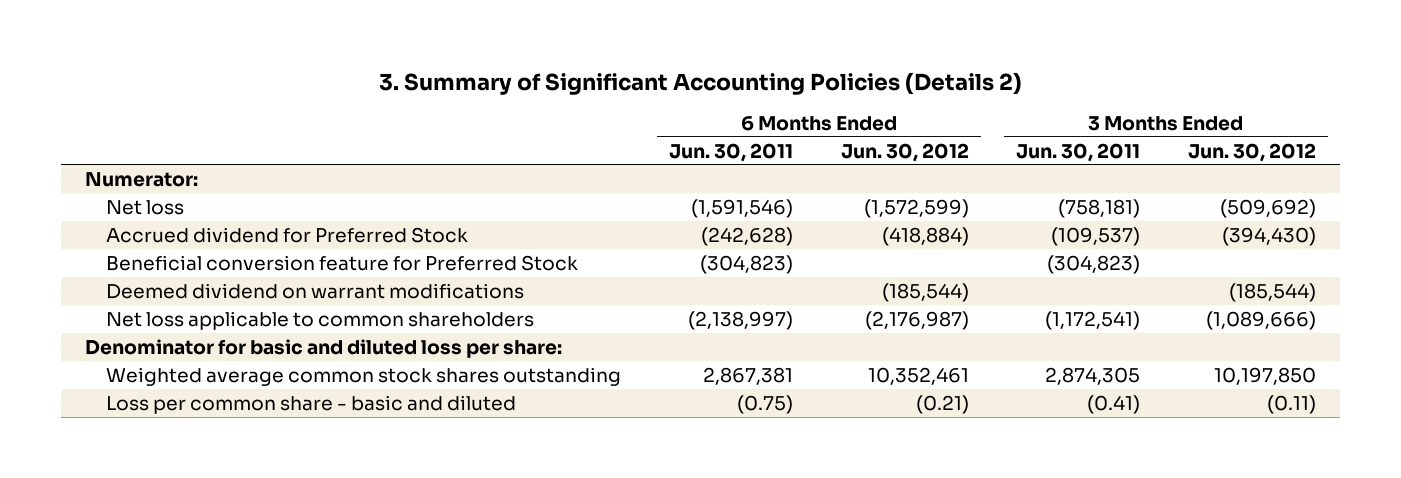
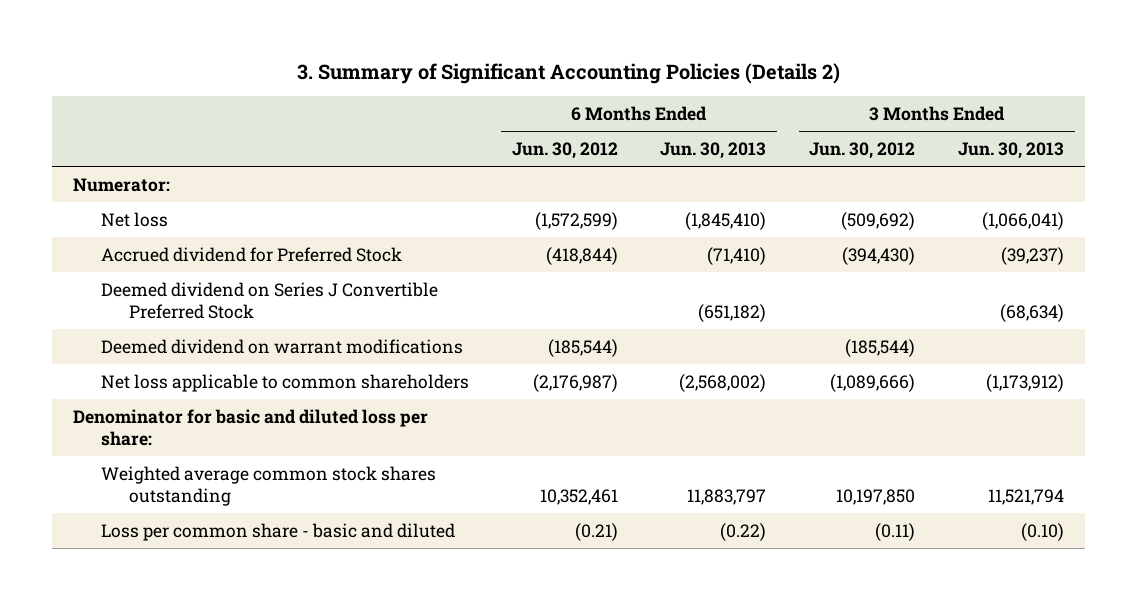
- | 6 Months Ended Jun. 30, 2011 | 6 Months Ended Jun. 30, 2012 | 3 Months Ended Jun. 30, 2011 | 3 Months Ended Jun. 30, 2012
+ | 6 Months Ended Jun. 30, 2012 | 6 Months Ended Jun. 30, 2013 | 3 Months Ended Jun. 30, 2012 | 3 Months Ended Jun. 30, 2013
- Accrued dividend for Preferred Stock | (242,628) | (418,884) | (109,537) | (394,430)
- Beneficial conversion feature for Preferred Stock | (304,823) | | (304,823) |
+ Accrued dividend for Preferred Stock | (418,844) | (71,410) | (394,430) | (39,237)
+ Deemed dividend on Series J Convertible Preferred Stock | | (651,182) | | (68,634)

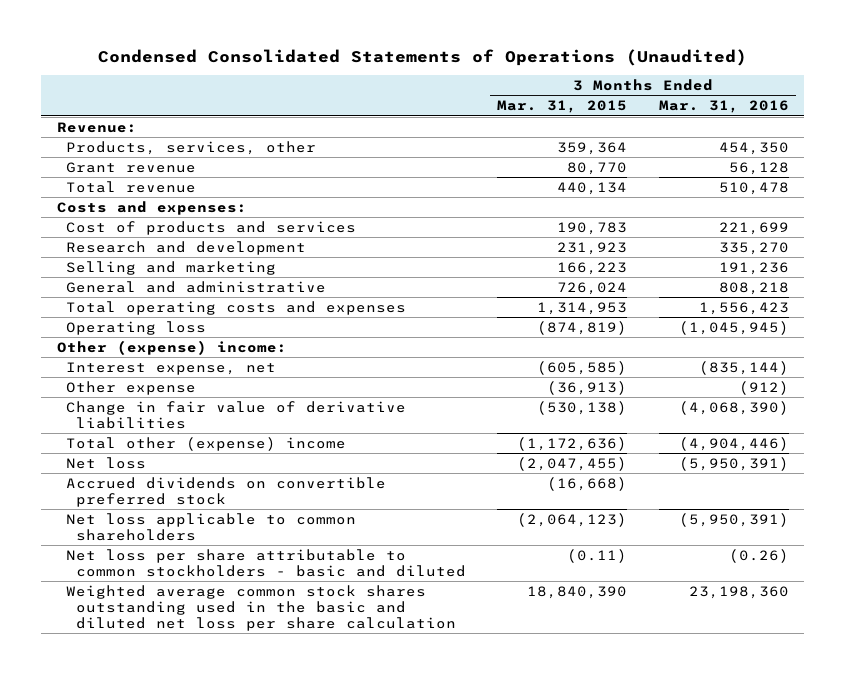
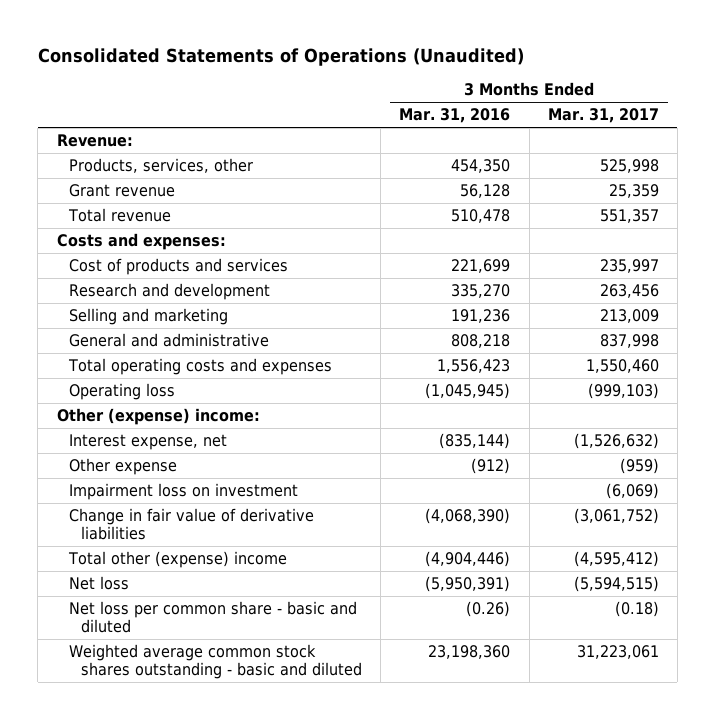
- Condensed Consolidated Statements of Operations (Unaudited)
+ Consolidated Statements of Operations (Unaudited)
- | 3 Months Ended Mar. 31, 2015 | 3 Months Ended Mar. 31, 2016
+ | 3 Months Ended Mar. 31, 2016 | 3 Months Ended Mar. 31, 2017
+ Impairment loss on investment | | (6,069)
- Accrued dividends on convertible preferred stock | (16,668) |
- Net loss applicable to common shareholders | (2,064,123) | (5,950,391)
- Net loss per share attributable to common stockholders - basic and diluted | (0.11) | (0.26)
- Weighted average common stock shares outstanding used in the basic and diluted net loss per share calculation | 18,840,390 | 23,198,360
+ Net loss per common share - basic and diluted | (0.26) | (0.18)
+ Weighted average common stock shares outstanding - basic and diluted | 23,198,360 | 31,223,061

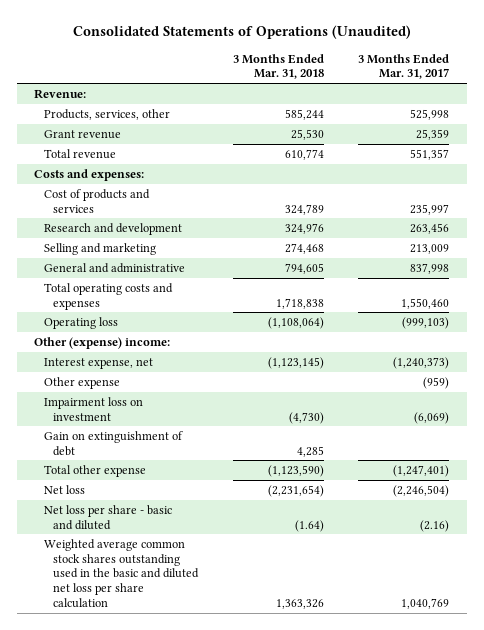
- | 3 Months Ended Mar. 31, 2016 | 3 Months Ended Mar. 31, 2017
+ | 3 Months Ended Mar. 31, 2018 | 3 Months Ended Mar. 31, 2017
- Interest expense, net | (835,144) | (1,526,632)
+ Interest expense, net | (1,123,145) | (1,240,373)
- Change in fair value of derivative liabilities | (4,068,390) | (3,061,752)
- Total other (expense) income | (4,904,446) | (4,595,412)
- Net loss | (5,950,391) | (5,594,515)
- Net loss per common share - basic and diluted | (0.26) | (0.18)
- Weighted average common stock shares outstanding - basic and diluted | 23,198,360 | 31,223,061
+ Gain on extinguishment of debt | 4,285 |
+ Total other expense | (1,123,590) | (1,247,401)
+ Net loss | (2,231,654) | (2,246,504)
+ Net loss per share - basic and diluted | (1.64) | (2.16)
+ Weighted average common stock shares outstanding used in the basic and diluted net loss per share calculation | 1,363,326 | 1,040,769

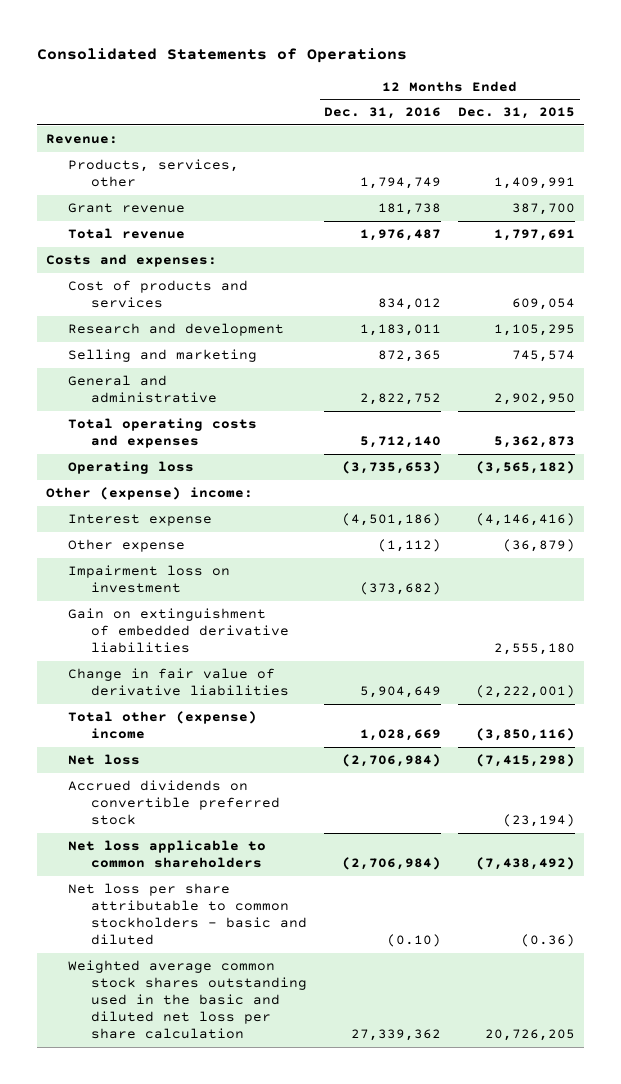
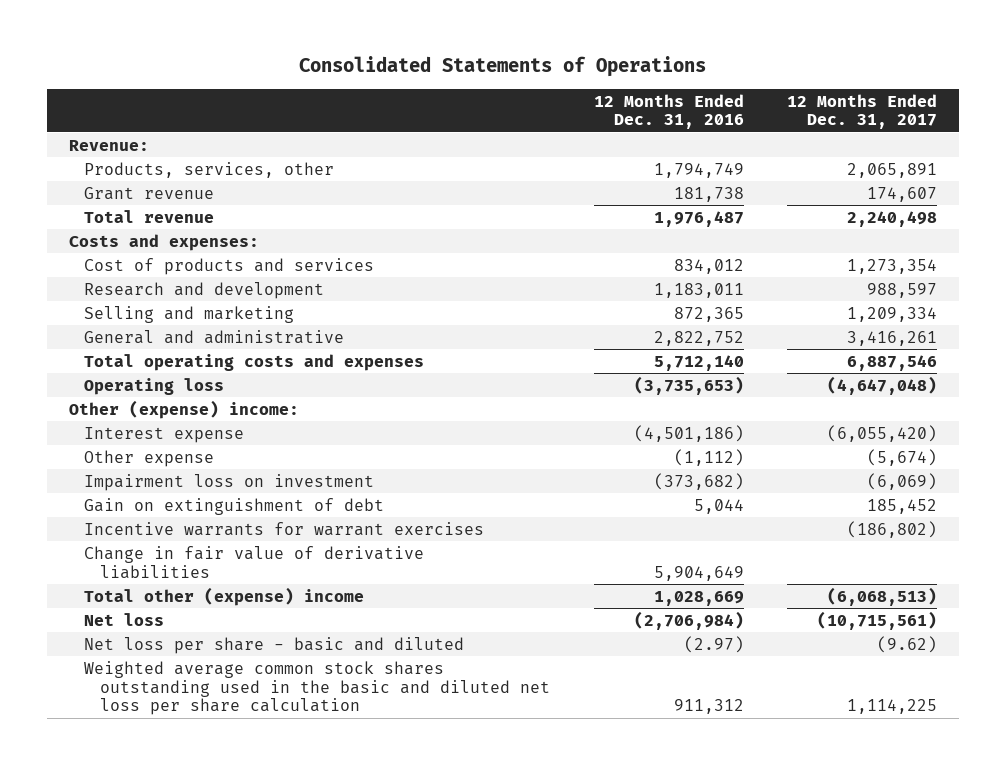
- | 12 Months Ended Dec. 31, 2016 | 12 Months Ended Dec. 31, 2015
+ | 12 Months Ended Dec. 31, 2016 | 12 Months Ended Dec. 31, 2017
- Gain on extinguishment of embedded derivative liabilities | | 2,555,180
+ Gain on extinguishment of debt | 5,044 | 185,452
+ Incentive warrants for warrant exercises | | (186,802)
- Accrued dividends on convertible preferred stock | | (23,194)
- Net loss applicable to common shareholders | (2,706,984) | (7,438,492)
- Net loss per share attributable to common stockholders - basic and diluted | (0.10) | (0.36)
- Weighted average common stock shares outstanding used in the basic and diluted net loss per share calculation | 27,339,362 | 20,726,205
+ Net loss per share - basic and diluted | (2.97) | (9.62)
+ Weighted average common stock shares outstanding used in the basic and diluted net loss per share calculation | 911,312 | 1,114,225

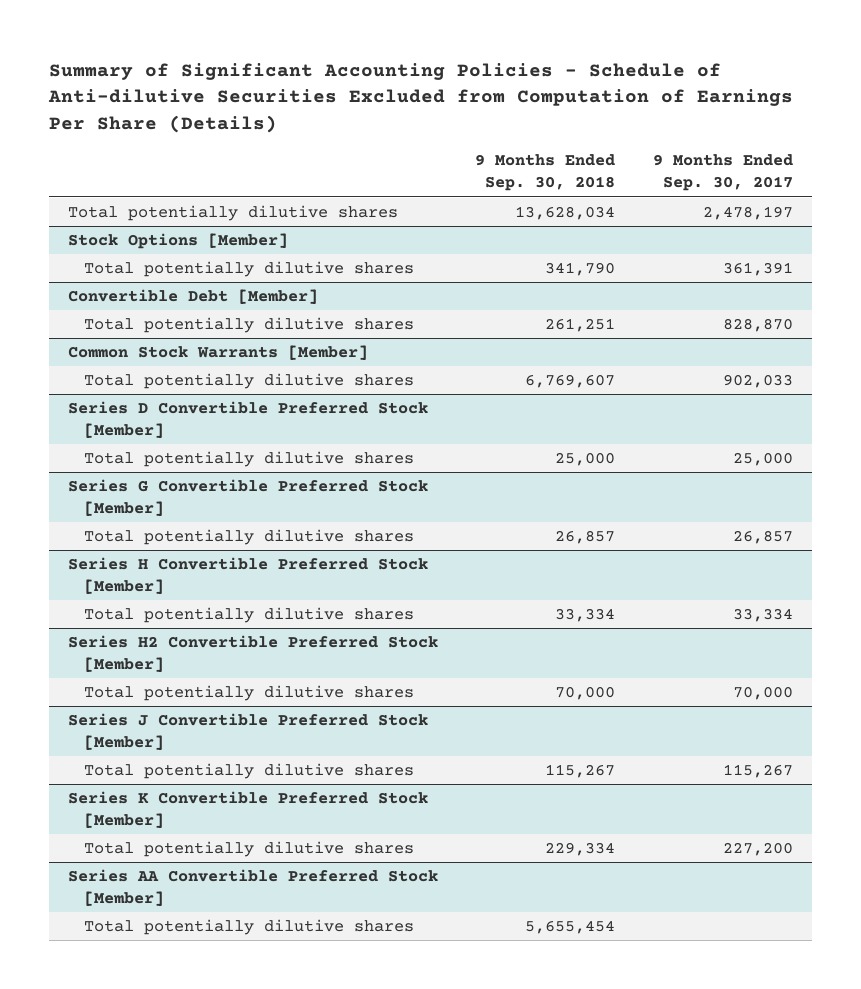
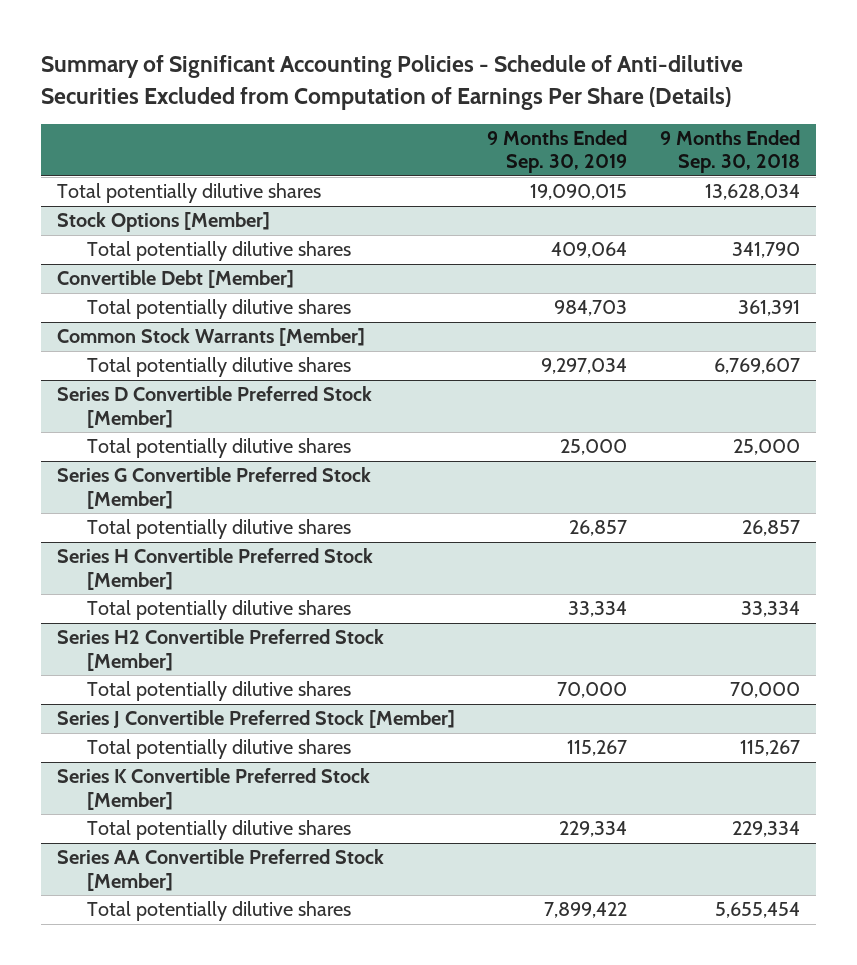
- | 9 Months Ended Sep. 30, 2018 | 9 Months Ended Sep. 30, 2017
+ | 9 Months Ended Sep. 30, 2019 | 9 Months Ended Sep. 30, 2018
@ Convertible Debt [Member]
- Total potentially dilutive shares | 261,251 | 828,870
+ Total potentially dilutive shares | 984,703 | 361,391

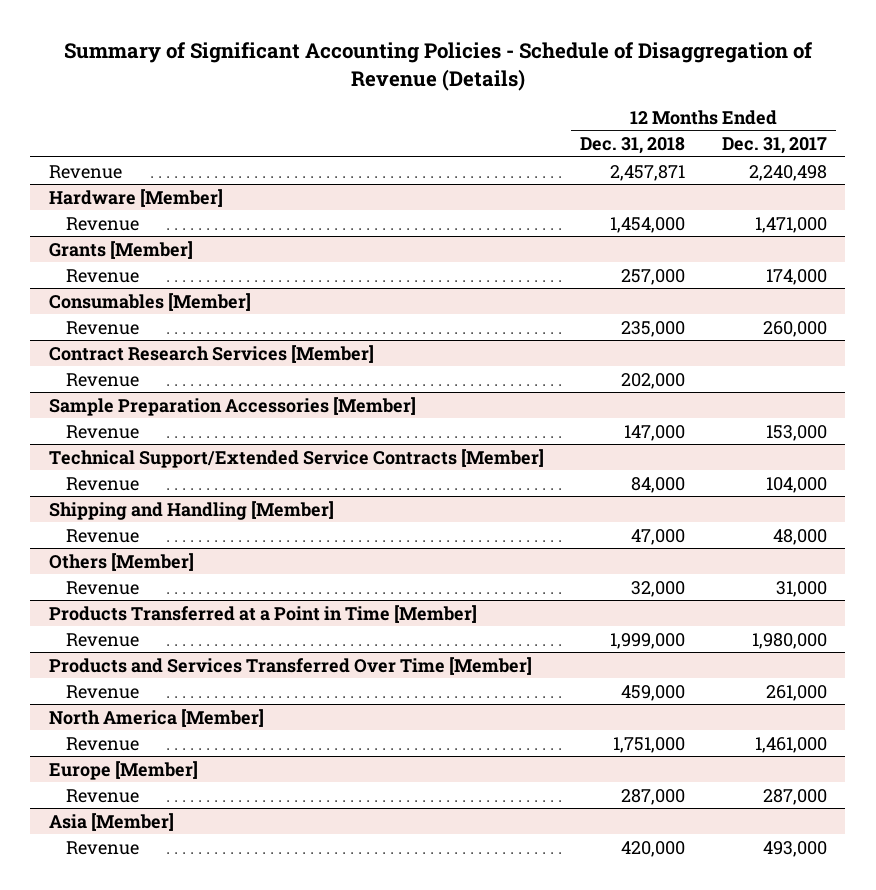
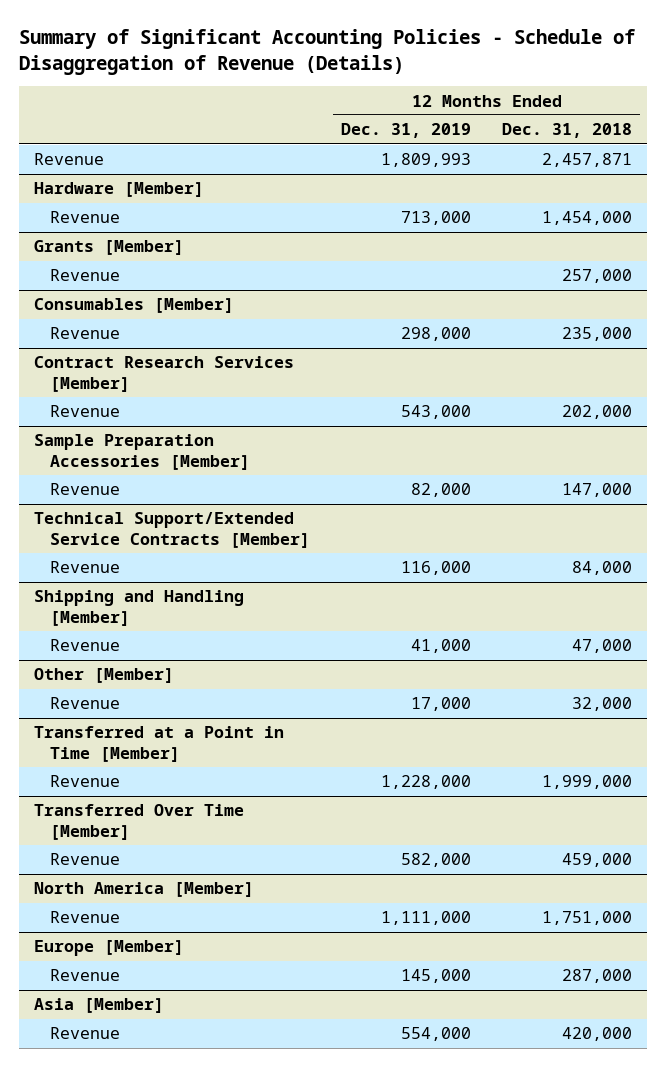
- | 12 Months Ended Dec. 31, 2018 | 12 Months Ended Dec. 31, 2017
+ | 12 Months Ended Dec. 31, 2019 | 12 Months Ended Dec. 31, 2018
- Others [Member]
+ Other [Member]
- Products Transferred at a Point in Time [Member]
+ Transferred at a Point in Time [Member]
- Products and Services Transferred Over Time [Member]
+ Transferred Over Time [Member]

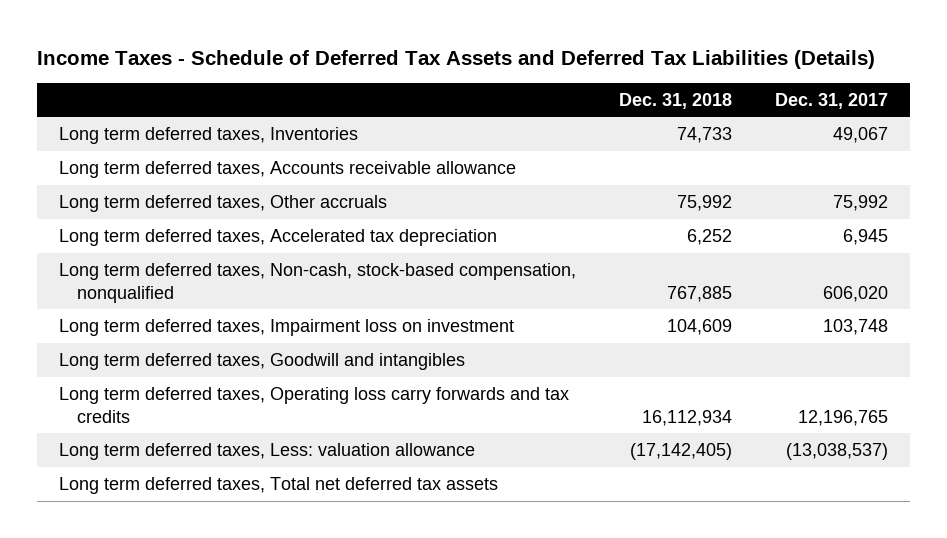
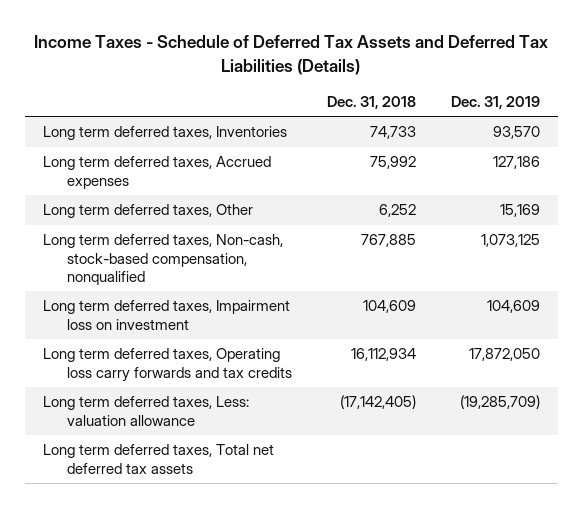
- | Dec. 31, 2018 | Dec. 31, 2017
+ | Dec. 31, 2018 | Dec. 31, 2019
- Long term deferred taxes, Accounts receivable allowance
- Long term deferred taxes, Other accruals | 75,992 | 75,992
- Long term deferred taxes, Accelerated tax depreciation | 6,252 | 6,945
+ Long term deferred taxes, Accrued expenses | 75,992 | 127,186
+ Long term deferred taxes, Other | 6,252 | 15,169
- Long term deferred taxes, Goodwill and intangibles

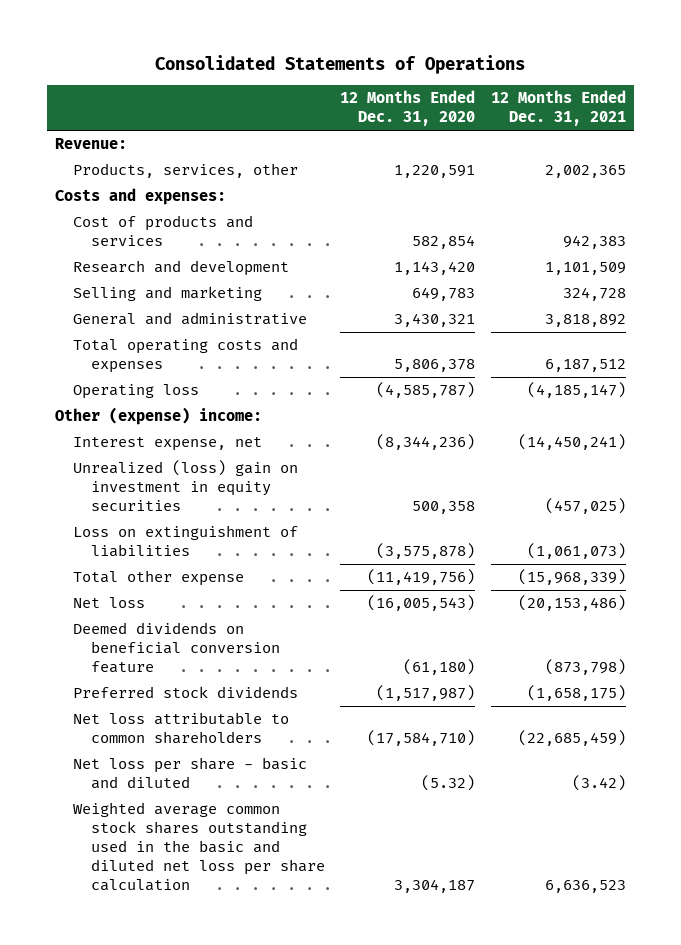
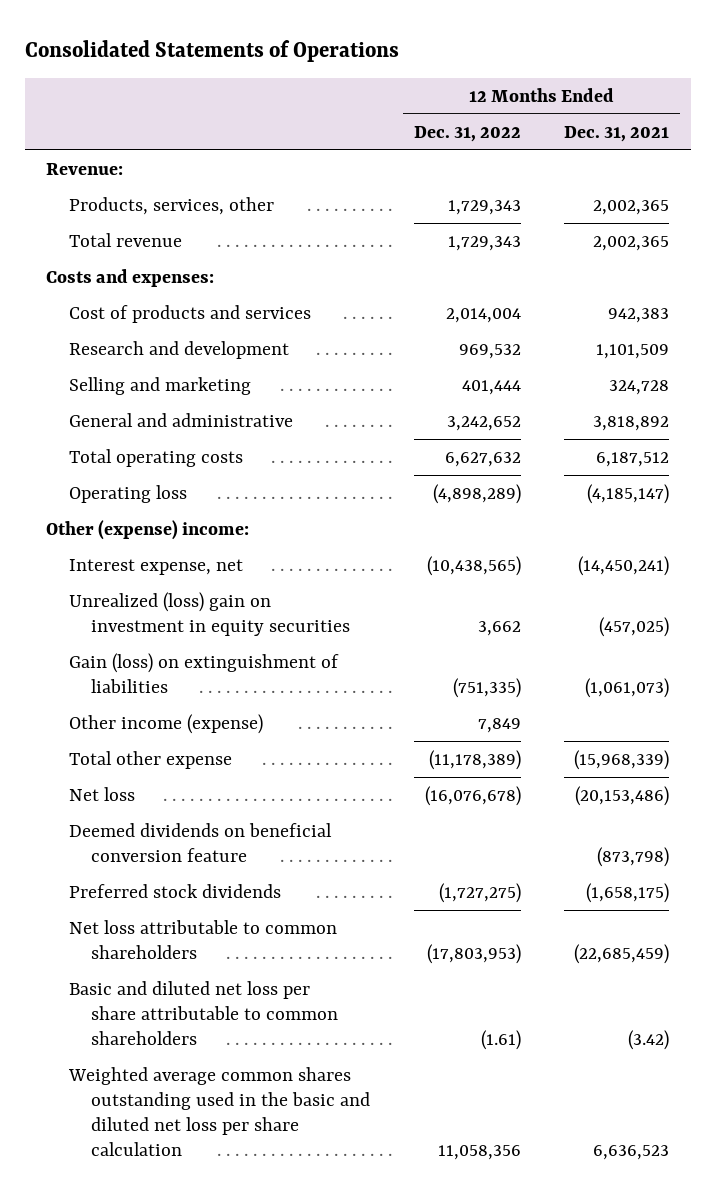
- | 12 Months Ended Dec. 31, 2020 | 12 Months Ended Dec. 31, 2021
+ | 12 Months Ended Dec. 31, 2022 | 12 Months Ended Dec. 31, 2021
+ Total revenue | 1,729,343 | 2,002,365
- Total operating costs and expenses | 5,806,378 | 6,187,512
+ Total operating costs | 6,627,632 | 6,187,512
- Loss on extinguishment of liabilities | (3,575,878) | (1,061,073)
+ Gain (loss) on extinguishment of liabilities | (751,335) | (1,061,073)
+ Other income (expense) | 7,849 |
- Net loss per share - basic and diluted | (5.32) | (3.42)
- Weighted average common stock shares outstanding used in the basic and diluted net loss per share calculation | 3,304,187 | 6,636,523
+ Basic and diluted net loss per share attributable to common shareholders | (1.61) | (3.42)
+ Weighted average common shares outstanding used in the basic and diluted net loss per share calculation | 11,058,356 | 6,636,523

